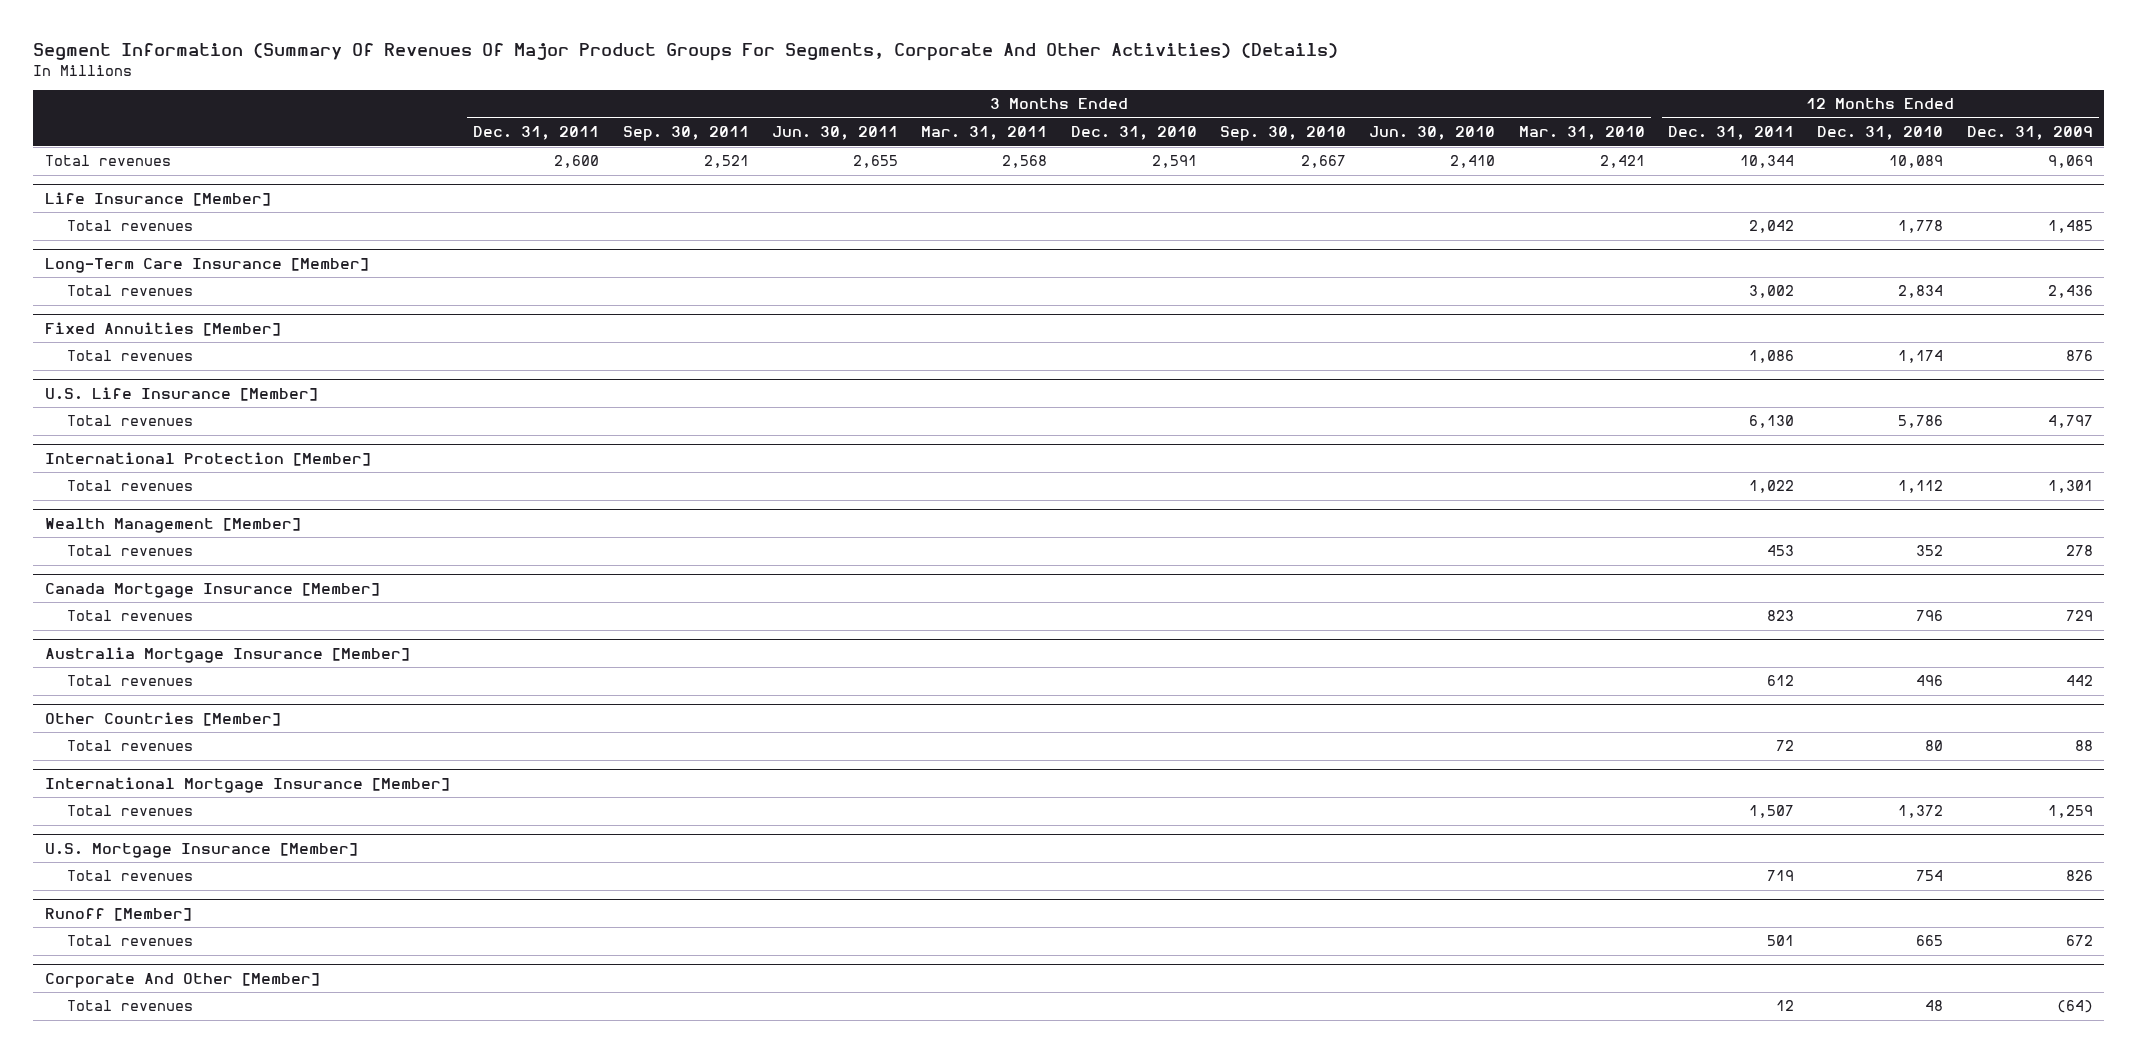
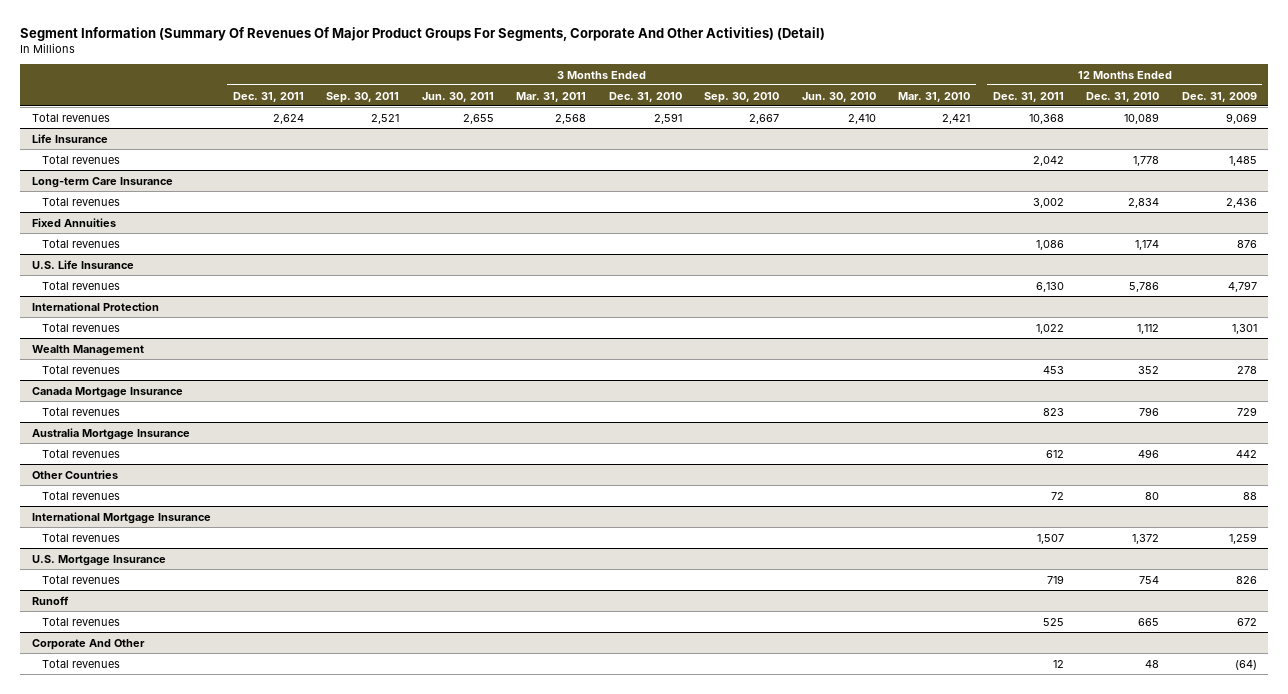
- Segment Information (Summary Of Revenues Of Major Product Groups For Segments, Corporate And Other Activities) (Details)
+ Segment Information (Summary Of Revenues Of Major Product Groups For Segments, Corporate And Other Activities) (Detail)
- Total revenues | 2,600 | 2,521 | 2,655 | 2,568 | 2,591 | 2,667 | 2,410 | 2,421 | 10,344 | 10,089 | 9,069
- Life Insurance [Member]
+ Total revenues | 2,624 | 2,521 | 2,655 | 2,568 | 2,591 | 2,667 | 2,410 | 2,421 | 10,368 | 10,089 | 9,069
+ Life Insurance
- Long-Term Care Insurance [Member]
+ Long-term Care Insurance
- Fixed Annuities [Member]
+ Fixed Annuities
- U.S. Life Insurance [Member]
+ U.S. Life Insurance
- International Protection [Member]
+ International Protection
- Wealth Management [Member]
+ Wealth Management
- Canada Mortgage Insurance [Member]
+ Canada Mortgage Insurance
- Australia Mortgage Insurance [Member]
+ Australia Mortgage Insurance
- Other Countries [Member]
+ Other Countries
- International Mortgage Insurance [Member]
+ International Mortgage Insurance
- U.S. Mortgage Insurance [Member]
+ U.S. Mortgage Insurance
- Runoff [Member]
- Total revenues | | | | | | | | | 501 | 665 | 672
- Corporate And Other [Member]
+ Runoff
+ Total revenues | | | | | | | | | 525 | 665 | 672
+ Corporate And Other

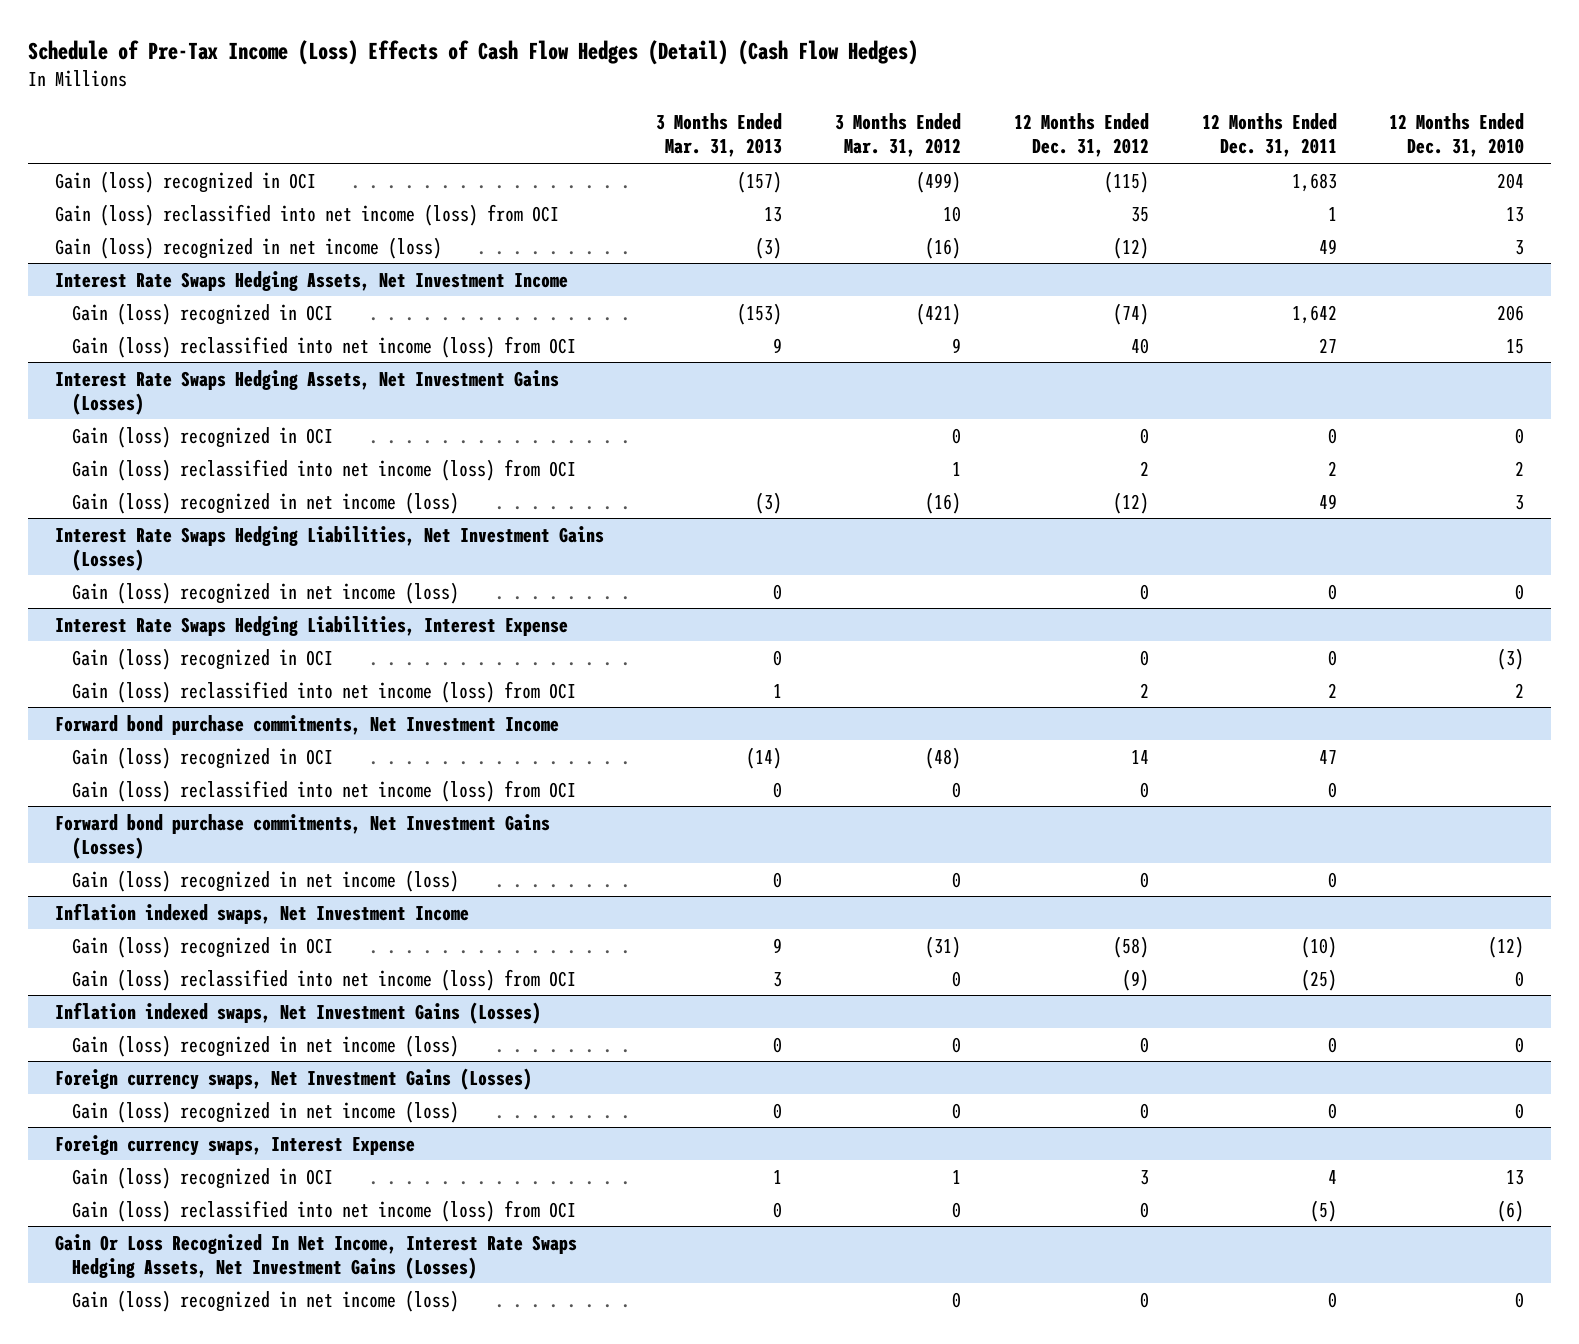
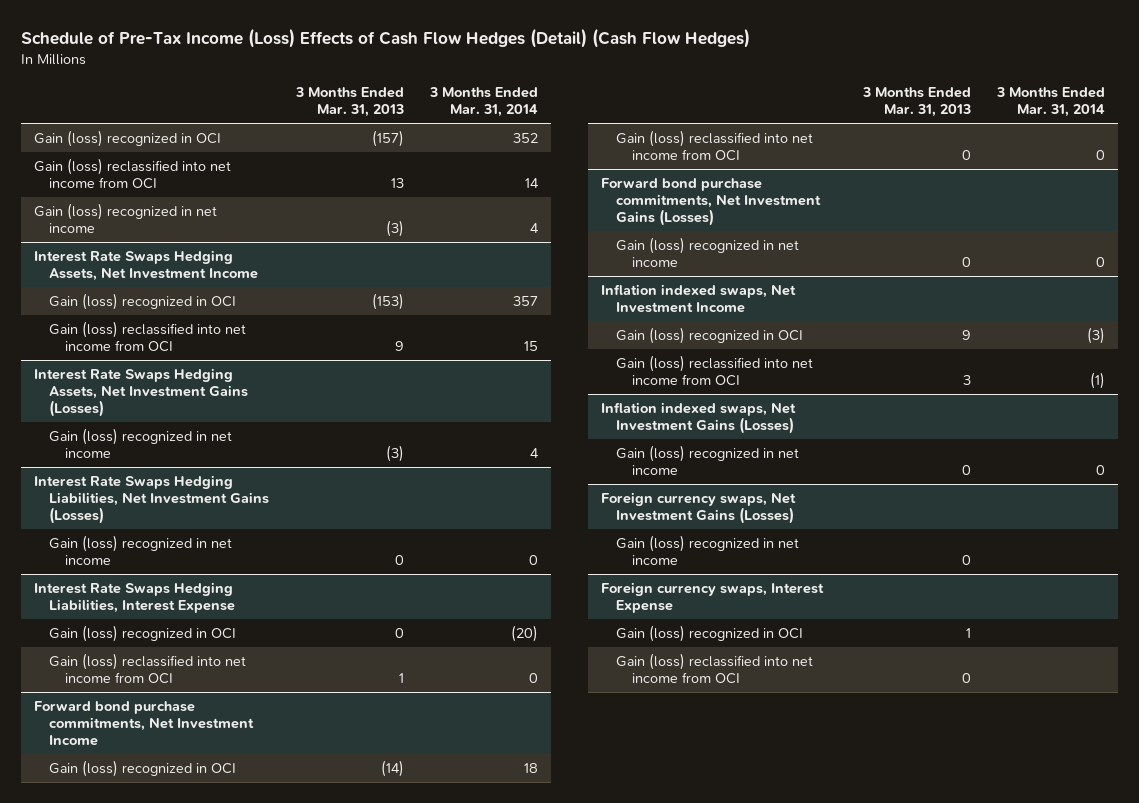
- | 3 Months Ended Mar. 31, 2013 | 3 Months Ended Mar. 31, 2012 | 12 Months Ended Dec. 31, 2012 | 12 Months Ended Dec. 31, 2011 | 12 Months Ended Dec. 31, 2010
+ | 3 Months Ended Mar. 31, 2013 | 3 Months Ended Mar. 31, 2014
- Gain (loss) reclassified into net income (loss) from OCI | 13 | 10 | 35 | 1 | 13
- Gain (loss) recognized in net income (loss) | (3) | (16) | (12) | 49 | 3
+ Gain (loss) reclassified into net income from OCI | 13 | 14
+ Gain (loss) recognized in net income | (3) | 4
@ Interest Rate Swaps Hedging Assets, Net Investment Income
- Gain (loss) reclassified into net income (loss) from OCI | 9 | 9 | 40 | 27 | 15
+ Gain (loss) reclassified into net income from OCI | 9 | 15
@ Interest Rate Swaps Hedging Assets, Net Investment Gains (Losses)
- Gain (loss) recognized in OCI | | 0 | 0 | 0 | 0
- Gain (loss) reclassified into net income (loss) from OCI | | 1 | 2 | 2 | 2
- Gain (loss) recognized in net income (loss) | (3) | (16) | (12) | 49 | 3
+ Gain (loss) recognized in net income | (3) | 4
@ Interest Rate Swaps Hedging Liabilities, Net Investment Gains (Losses)
- Gain (loss) recognized in net income (loss) | 0 | | 0 | 0 | 0
+ Gain (loss) recognized in net income | 0 | 0
@ Interest Rate Swaps Hedging Liabilities, Interest Expense
- Gain (loss) reclassified into net income (loss) from OCI | 1 | | 2 | 2 | 2
+ Gain (loss) reclassified into net income from OCI | 1 | 0
@ Forward bond purchase commitments, Net Investment Income
- Gain (loss) reclassified into net income (loss) from OCI | 0 | 0 | 0 | 0 |
+ Gain (loss) reclassified into net income from OCI | 0 | 0
@ Forward bond purchase commitments, Net Investment Gains (Losses)
- Gain (loss) recognized in net income (loss) | 0 | 0 | 0 | 0 |
+ Gain (loss) recognized in net income | 0 | 0
@ Inflation indexed swaps, Net Investment Income
- Gain (loss) reclassified into net income (loss) from OCI | 3 | 0 | (9) | (25) | 0
+ Gain (loss) reclassified into net income from OCI | 3 | (1)
@ Inflation indexed swaps, Net Investment Gains (Losses)
- Gain (loss) recognized in net income (loss) | 0 | 0 | 0 | 0 | 0
+ Gain (loss) recognized in net income | 0 | 0
@ Foreign currency swaps, Net Investment Gains (Losses)
- Gain (loss) recognized in net income (loss) | 0 | 0 | 0 | 0 | 0
+ Gain (loss) recognized in net income | 0 |
@ Foreign currency swaps, Interest Expense
- Gain (loss) reclassified into net income (loss) from OCI | 0 | 0 | 0 | (5) | (6)
- Gain Or Loss Recognized In Net Income, Interest Rate Swaps Hedging Assets, Net Investment Gains (Losses)
- Gain (loss) recognized in net income (loss) | | 0 | 0 | 0 | 0
@ Foreign currency swaps, Interest Expense
+ Gain (loss) reclassified into net income from OCI | 0 |

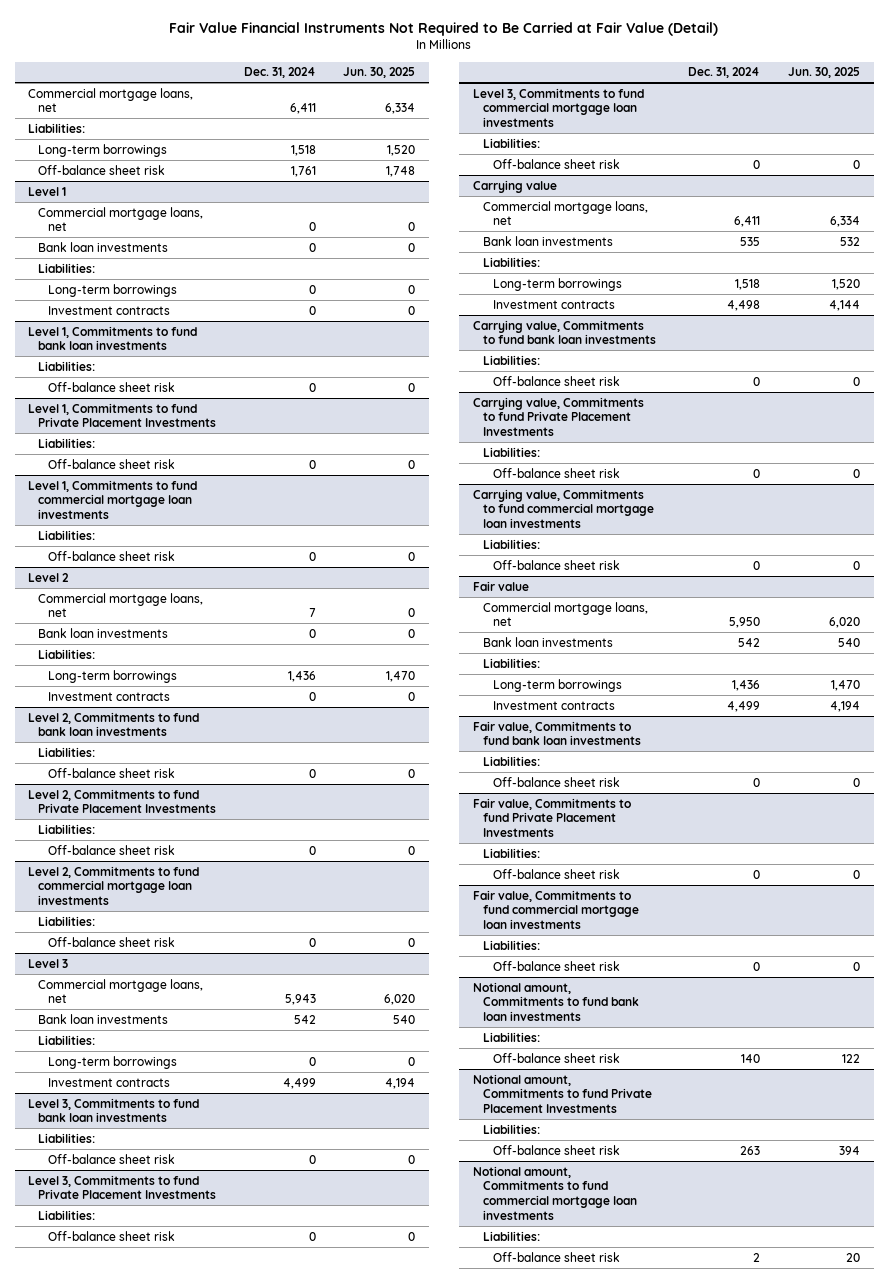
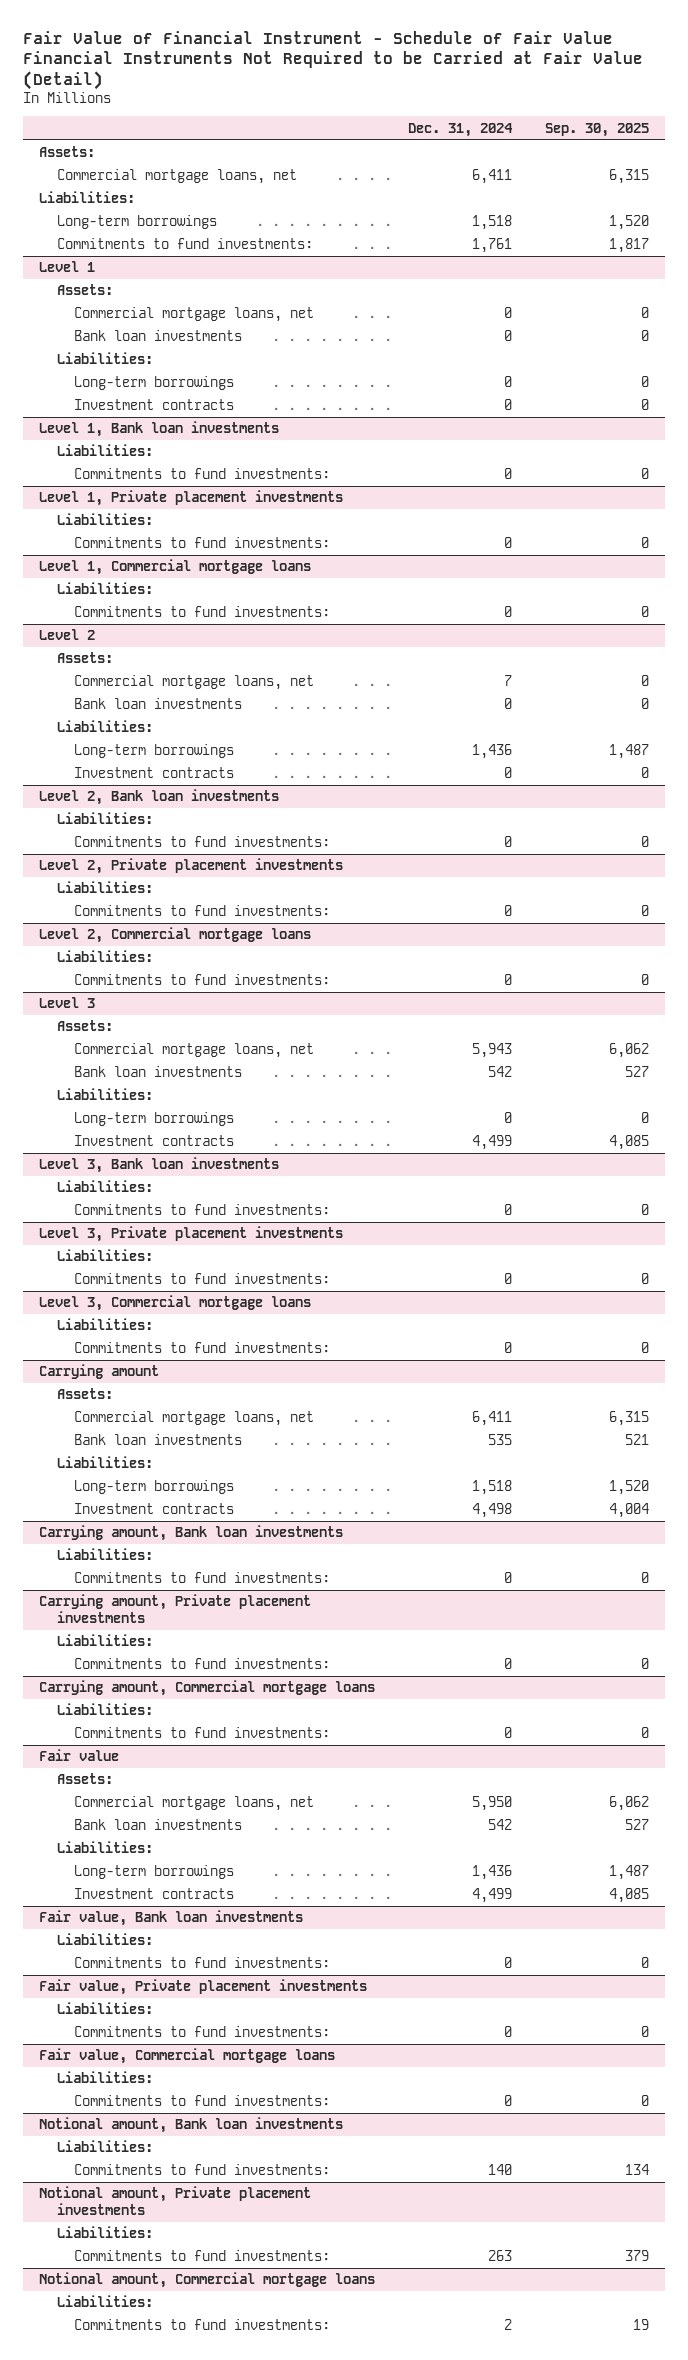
- Fair Value Financial Instruments Not Required to Be Carried at Fair Value (Detail)
+ Fair Value of Financial Instrument - Schedule of Fair Value Financial Instruments Not Required to be Carried at Fair Value (Detail)
- | Dec. 31, 2024 | Jun. 30, 2025
+ | Dec. 31, 2024 | Sep. 30, 2025
+ Assets:
- Off-balance sheet risk | 1,761 | 1,748
+ Commitments to fund investments: | 1,761 | 1,817
@ Level 1
+ Assets:
- Level 1, Commitments to fund bank loan investments
+ Level 1, Bank loan investments
- Off-balance sheet risk | 0 | 0
- Level 1, Commitments to fund Private Placement Investments
+ Commitments to fund investments: | 0 | 0
+ Level 1, Private placement investments
- Off-balance sheet risk | 0 | 0
- Level 1, Commitments to fund commercial mortgage loan investments
+ Commitments to fund investments: | 0 | 0
+ Level 1, Commercial mortgage loans
- Off-balance sheet risk | 0 | 0
+ Commitments to fund investments: | 0 | 0
@ Level 2
+ Assets:
- Level 2, Commitments to fund bank loan investments
+ Level 2, Bank loan investments
- Off-balance sheet risk | 0 | 0
- Level 2, Commitments to fund Private Placement Investments
+ Commitments to fund investments: | 0 | 0
+ Level 2, Private placement investments
- Off-balance sheet risk | 0 | 0
- Level 2, Commitments to fund commercial mortgage loan investments
+ Commitments to fund investments: | 0 | 0
+ Level 2, Commercial mortgage loans
- Off-balance sheet risk | 0 | 0
+ Commitments to fund investments: | 0 | 0
@ Level 3
+ Assets:
- Level 3, Commitments to fund bank loan investments
+ Level 3, Bank loan investments
- Off-balance sheet risk | 0 | 0
- Level 3, Commitments to fund Private Placement Investments
+ Commitments to fund investments: | 0 | 0
+ Level 3, Private placement investments
- Off-balance sheet risk | 0 | 0
- Level 3, Commitments to fund commercial mortgage loan investments
+ Commitments to fund investments: | 0 | 0
+ Level 3, Commercial mortgage loans
- Off-balance sheet risk | 0 | 0
- Carrying value
+ Commitments to fund investments: | 0 | 0
+ Carrying amount
+ Assets:
- Carrying value, Commitments to fund bank loan investments
+ Carrying amount, Bank loan investments
- Off-balance sheet risk | 0 | 0
- Carrying value, Commitments to fund Private Placement Investments
+ Commitments to fund investments: | 0 | 0
+ Carrying amount, Private placement investments
- Off-balance sheet risk | 0 | 0
- Carrying value, Commitments to fund commercial mortgage loan investments
+ Commitments to fund investments: | 0 | 0
+ Carrying amount, Commercial mortgage loans
- Off-balance sheet risk | 0 | 0
+ Commitments to fund investments: | 0 | 0
@ Fair value
+ Assets:
- Fair value, Commitments to fund bank loan investments
+ Fair value, Bank loan investments
- Off-balance sheet risk | 0 | 0
- Fair value, Commitments to fund Private Placement Investments
+ Commitments to fund investments: | 0 | 0
+ Fair value, Private placement investments
- Off-balance sheet risk | 0 | 0
- Fair value, Commitments to fund commercial mortgage loan investments
+ Commitments to fund investments: | 0 | 0
+ Fair value, Commercial mortgage loans
- Off-balance sheet risk | 0 | 0
- Notional amount, Commitments to fund bank loan investments
+ Commitments to fund investments: | 0 | 0
+ Notional amount, Bank loan investments
- Off-balance sheet risk | 140 | 122
- Notional amount, Commitments to fund Private Placement Investments
+ Commitments to fund investments: | 140 | 134
+ Notional amount, Private placement investments
- Off-balance sheet risk | 263 | 394
- Notional amount, Commitments to fund commercial mortgage loan investments
+ Commitments to fund investments: | 263 | 379
+ Notional amount, Commercial mortgage loans
- Off-balance sheet risk | 2 | 20
+ Commitments to fund investments: | 2 | 19

